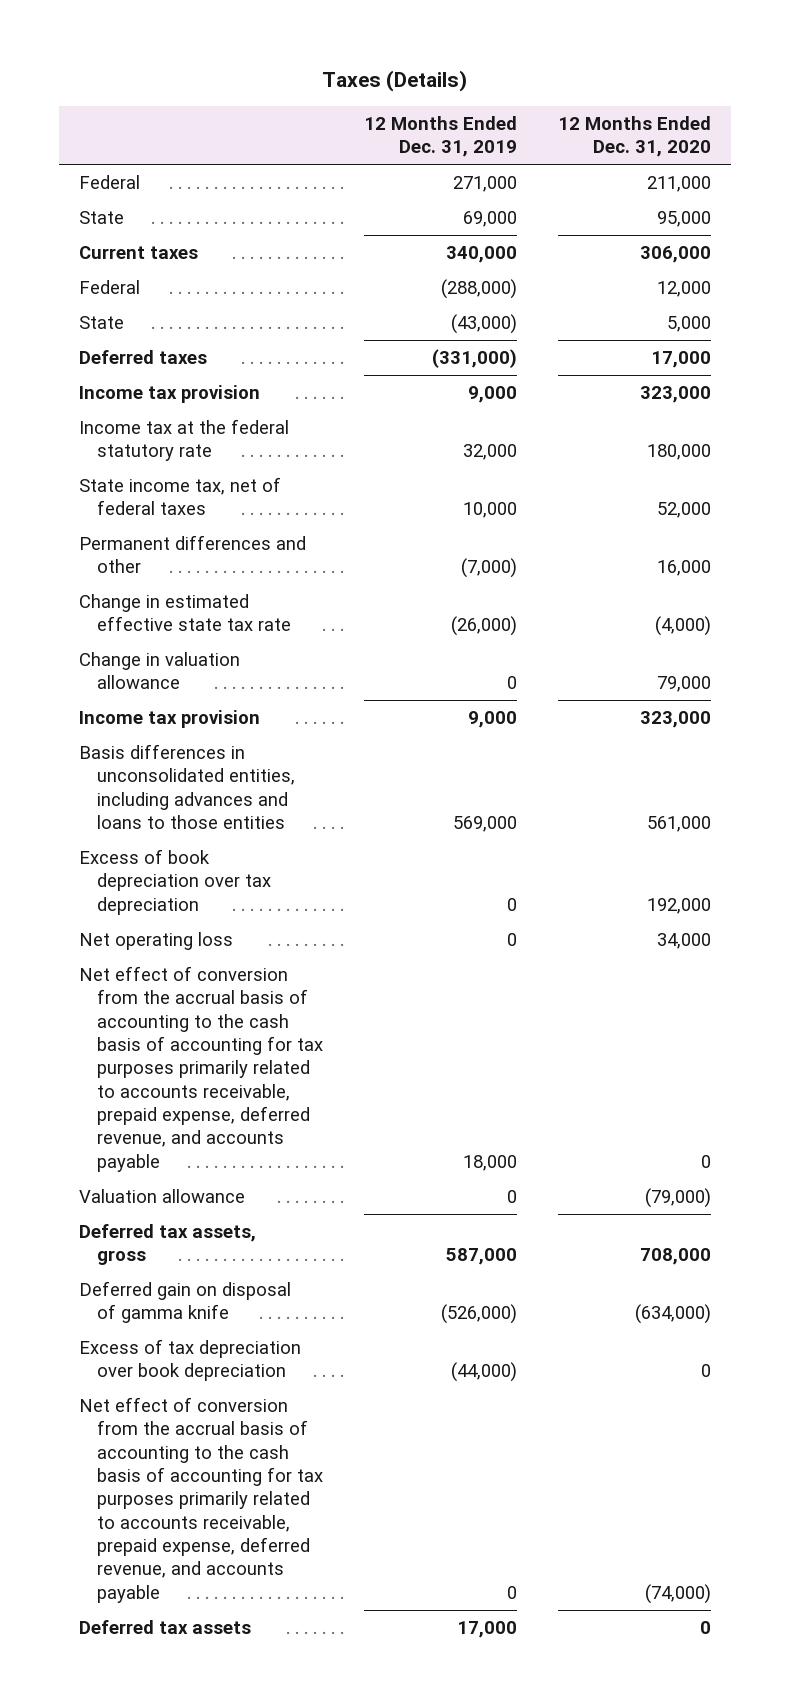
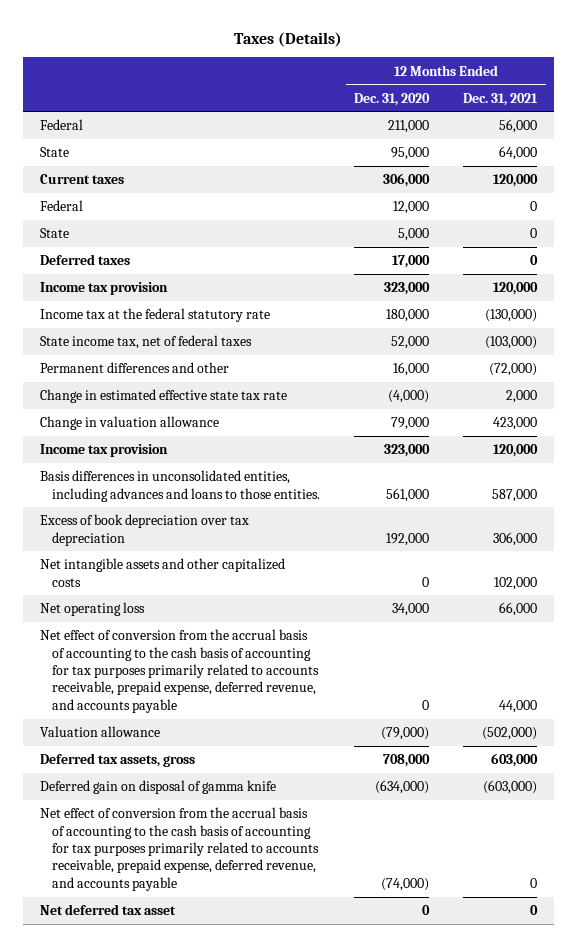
- | 12 Months Ended Dec. 31, 2019 | 12 Months Ended Dec. 31, 2020
+ | 12 Months Ended Dec. 31, 2020 | 12 Months Ended Dec. 31, 2021
- Basis differences in unconsolidated entities, including advances and loans to those entities | 569,000 | 561,000
+ Basis differences in unconsolidated entities, including advances and loans to those entities. | 561,000 | 587,000
+ Net intangible assets and other capitalized costs | 0 | 102,000
- Excess of tax depreciation over book depreciation | (44,000) | 0
- Deferred tax assets | 17,000 | 0
+ Net deferred tax asset | 0 | 0

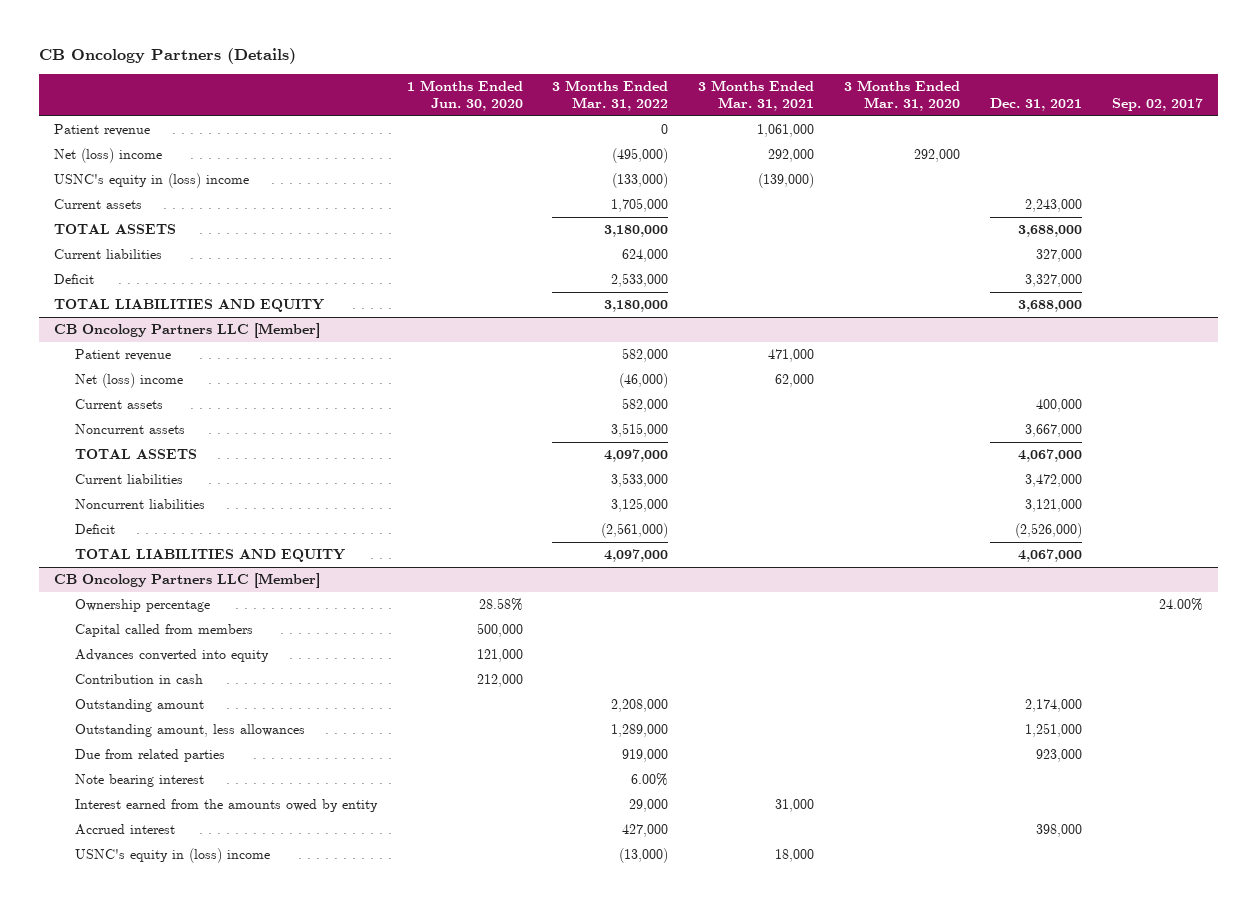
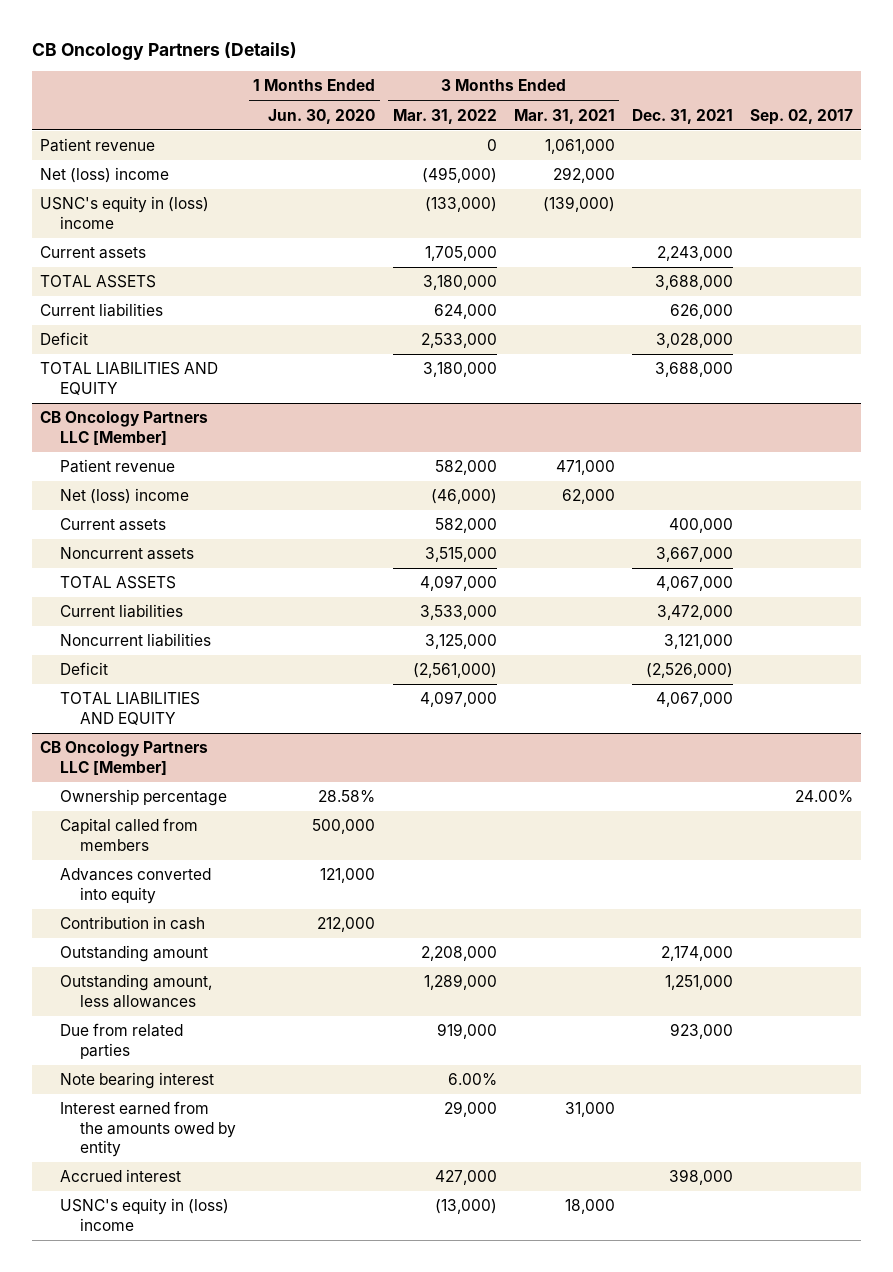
- | 1 Months Ended Jun. 30, 2020 | 3 Months Ended Mar. 31, 2022 | 3 Months Ended Mar. 31, 2021 | 3 Months Ended Mar. 31, 2020 | Dec. 31, 2021 | Sep. 02, 2017
+ | 1 Months Ended Jun. 30, 2020 | 3 Months Ended Mar. 31, 2022 | 3 Months Ended Mar. 31, 2021 | Dec. 31, 2021 | Sep. 02, 2017
- Current liabilities | | 624,000 | | | 327,000 |
- Deficit | | 2,533,000 | | | 3,327,000 |
+ Current liabilities | | 624,000 | | 626,000 |
+ Deficit | | 2,533,000 | | 3,028,000 |

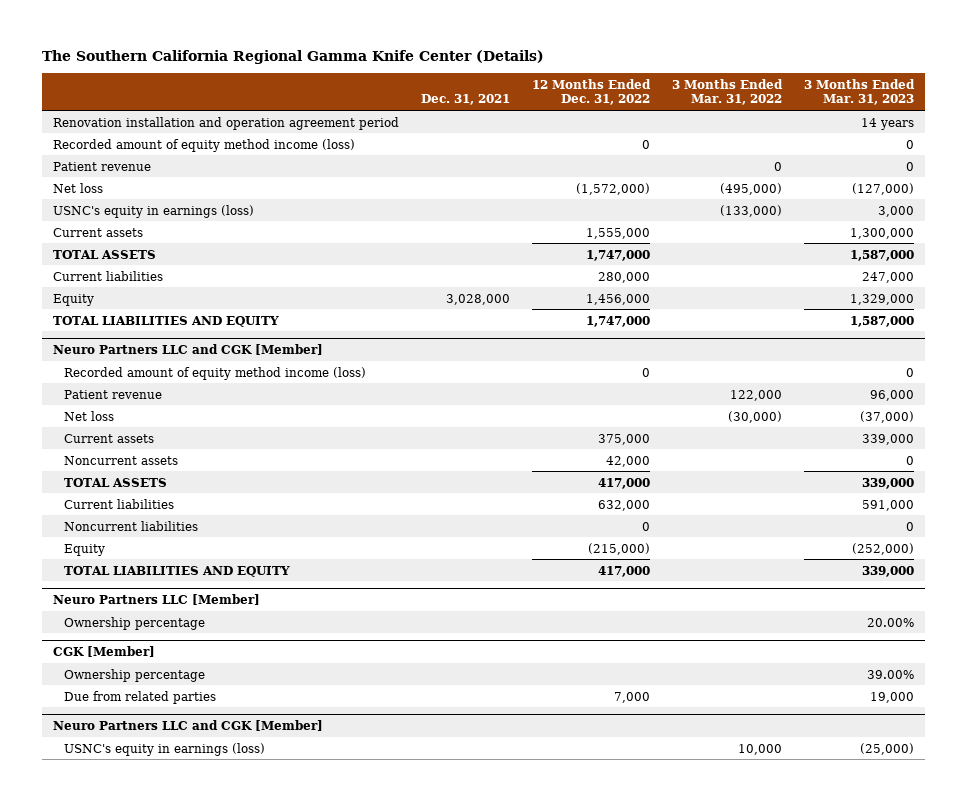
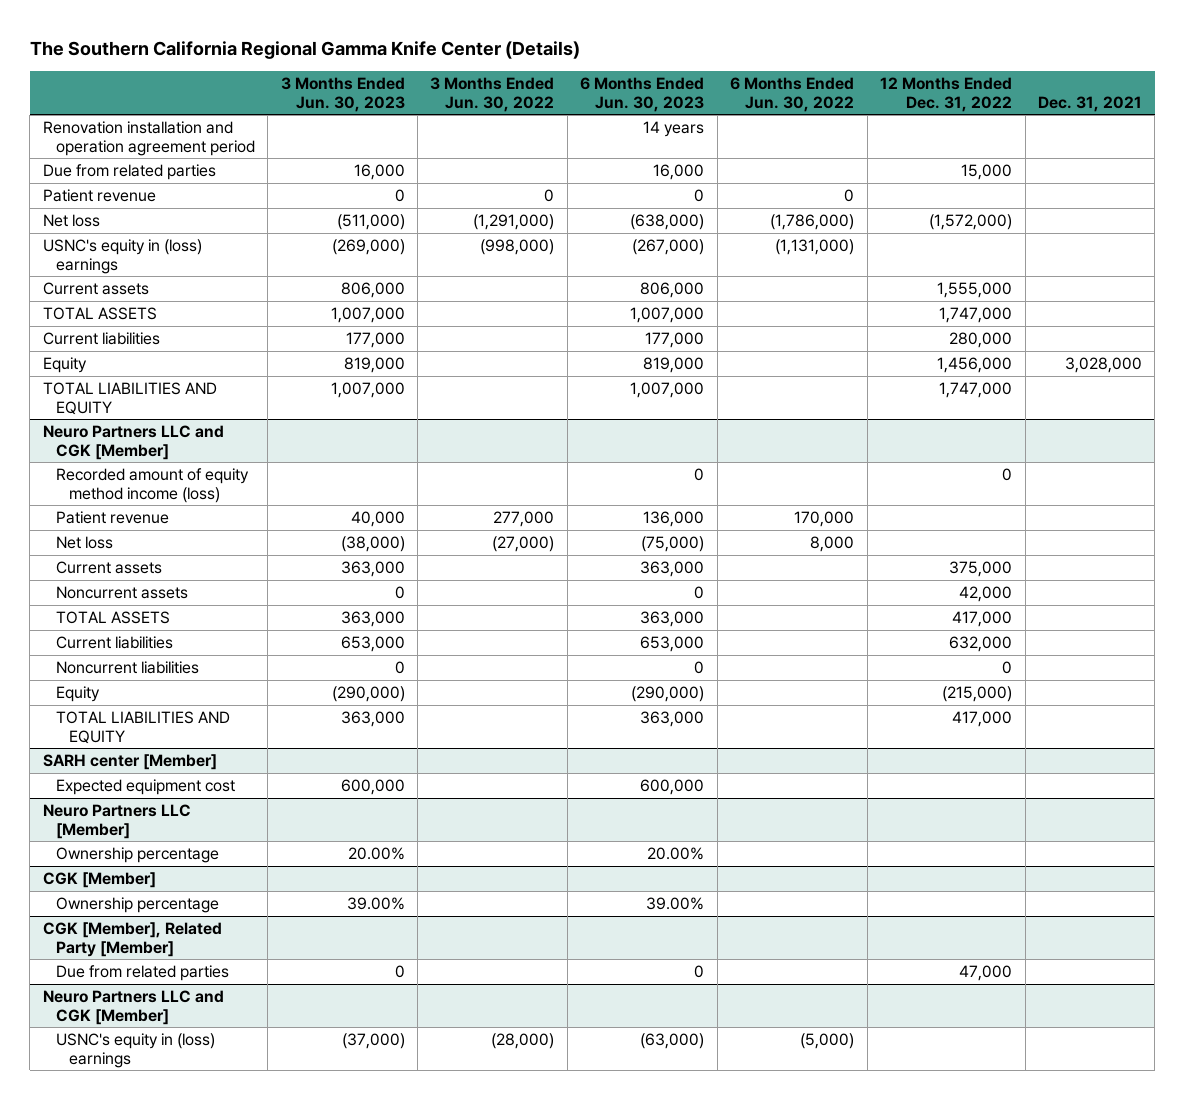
- | Dec. 31, 2021 | 12 Months Ended Dec. 31, 2022 | 3 Months Ended Mar. 31, 2022 | 3 Months Ended Mar. 31, 2023
+ | 3 Months Ended Jun. 30, 2023 | 3 Months Ended Jun. 30, 2022 | 6 Months Ended Jun. 30, 2023 | 6 Months Ended Jun. 30, 2022 | 12 Months Ended Dec. 31, 2022 | Dec. 31, 2021
- Recorded amount of equity method income (loss) | | 0 | | 0
+ Due from related parties | 16,000 | | 16,000 | | 15,000 |
- USNC's equity in earnings (loss) | | | (133,000) | 3,000
+ USNC's equity in (loss) earnings | (269,000) | (998,000) | (267,000) | (1,131,000) | |
+ SARH center [Member]
+ Expected equipment cost | 600,000 | | 600,000 | | |
@ CGK [Member]
- Due from related parties | | 7,000 | | 19,000
+ CGK [Member], Related Party [Member]
+ Due from related parties | 0 | | 0 | | 47,000 |
@ Neuro Partners LLC and CGK [Member]
- USNC's equity in earnings (loss) | | | 10,000 | (25,000)
+ USNC's equity in (loss) earnings | (37,000) | (28,000) | (63,000) | (5,000) | |

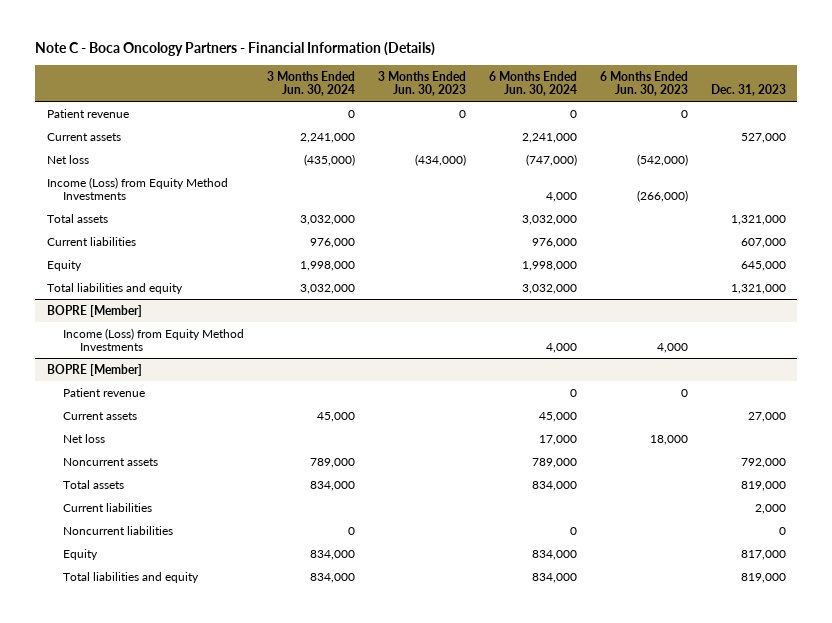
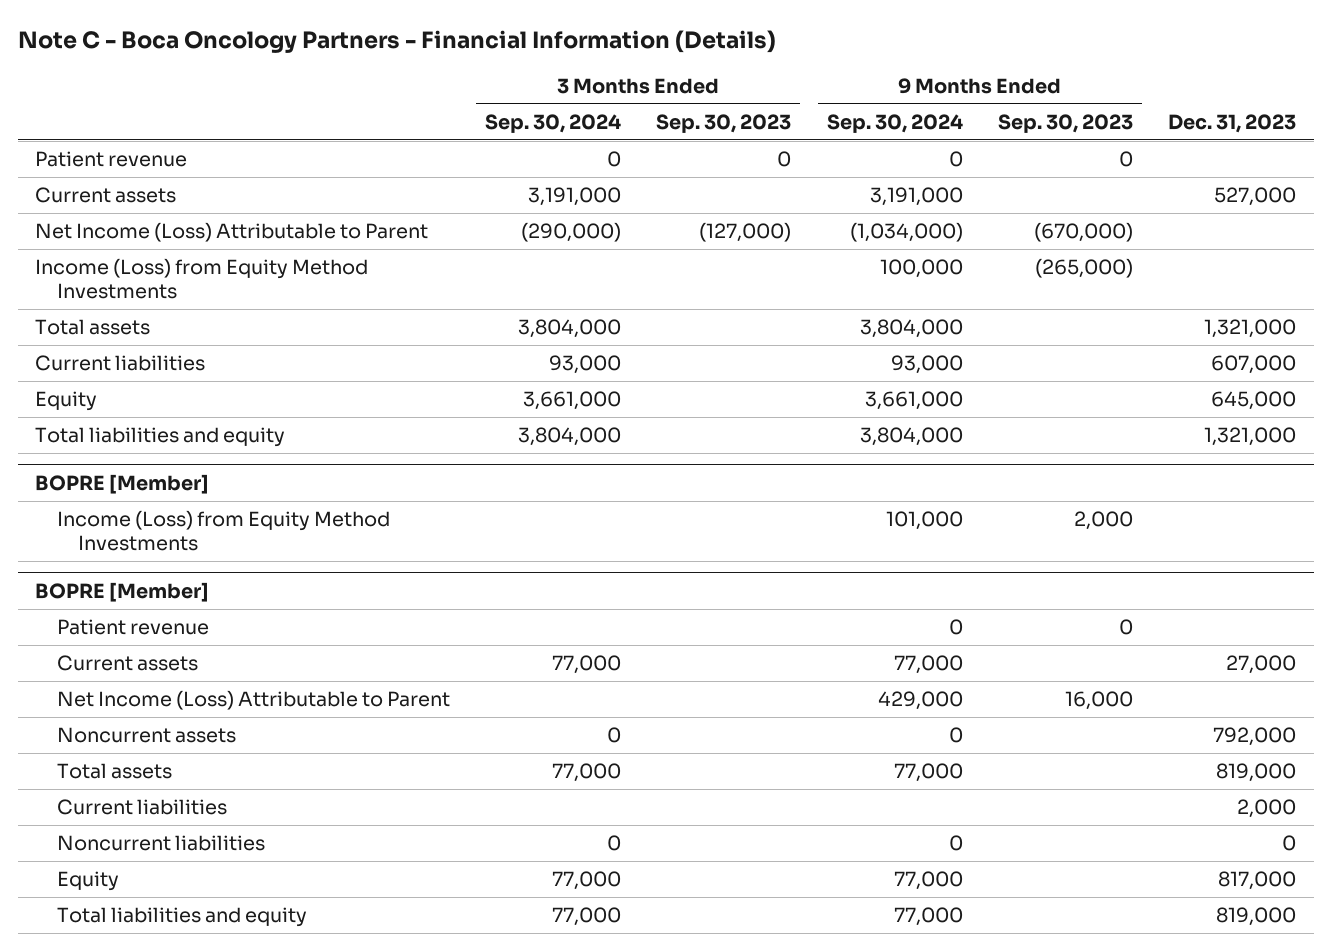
- | 3 Months Ended Jun. 30, 2024 | 3 Months Ended Jun. 30, 2023 | 6 Months Ended Jun. 30, 2024 | 6 Months Ended Jun. 30, 2023 | Dec. 31, 2023
+ | 3 Months Ended Sep. 30, 2024 | 3 Months Ended Sep. 30, 2023 | 9 Months Ended Sep. 30, 2024 | 9 Months Ended Sep. 30, 2023 | Dec. 31, 2023
- Net loss | (435,000) | (434,000) | (747,000) | (542,000) |
+ Net Income (Loss) Attributable to Parent | (290,000) | (127,000) | (1,034,000) | (670,000) |
@ BOPRE [Member]
- Net loss | | | 17,000 | 18,000 |
+ Net Income (Loss) Attributable to Parent | | | 429,000 | 16,000 |

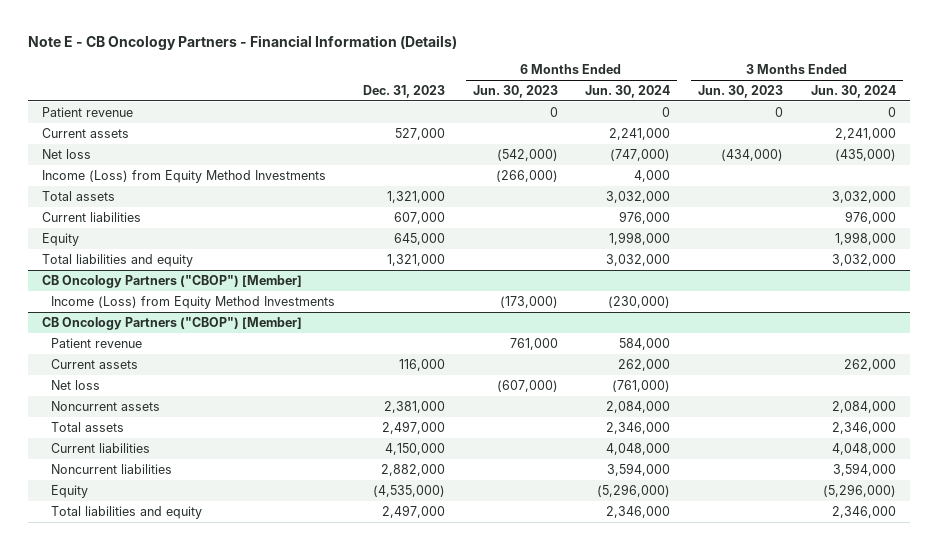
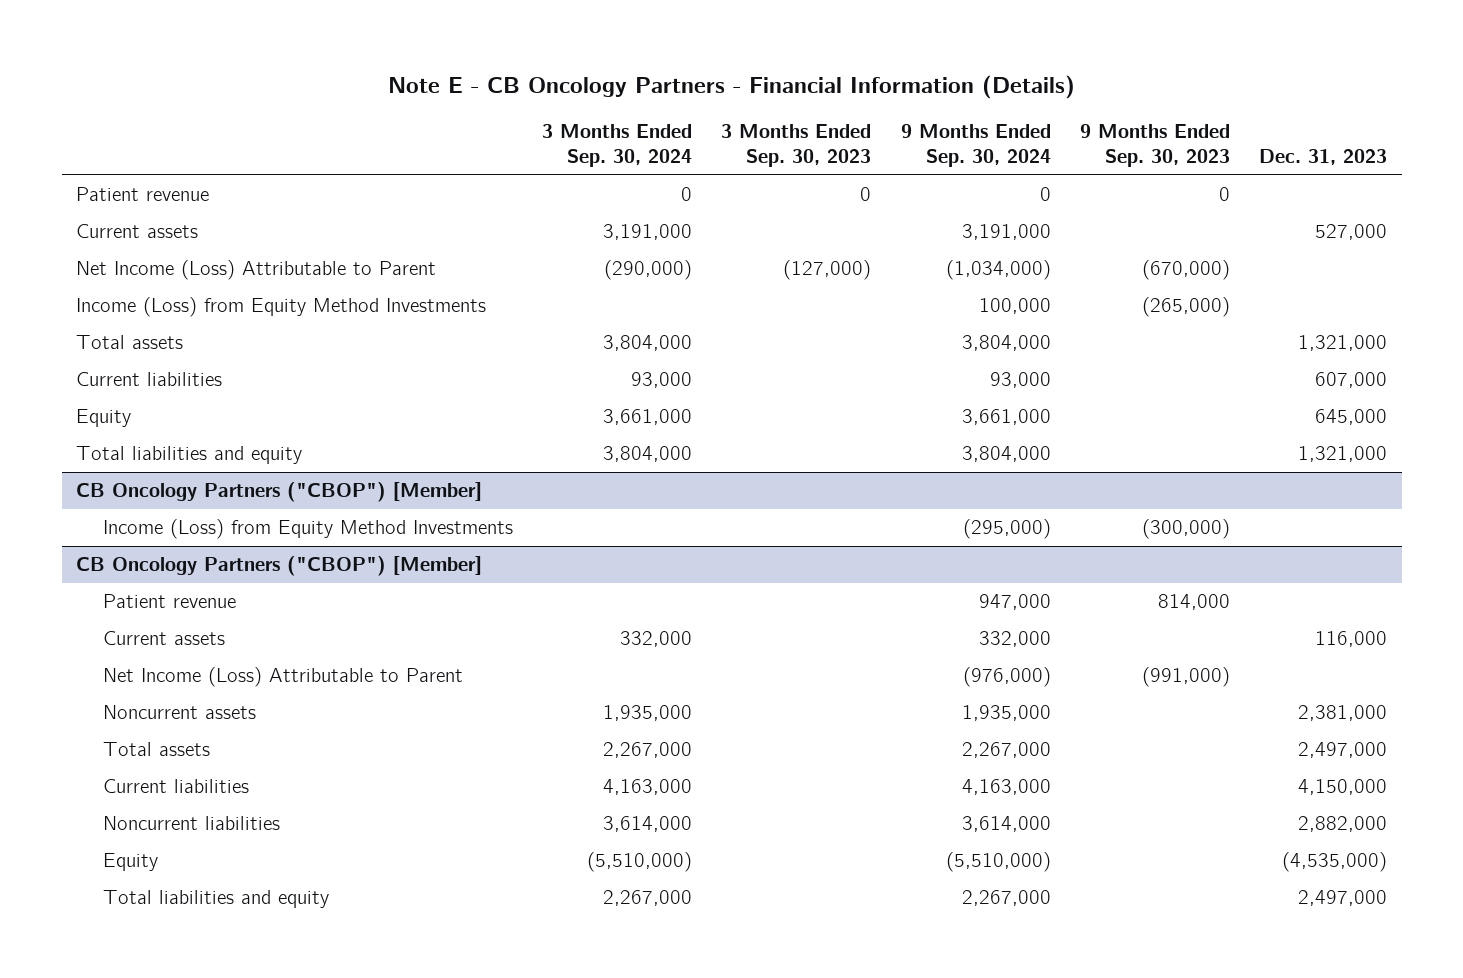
- | Dec. 31, 2023 | 6 Months Ended Jun. 30, 2023 | 6 Months Ended Jun. 30, 2024 | 3 Months Ended Jun. 30, 2023 | 3 Months Ended Jun. 30, 2024
+ | 3 Months Ended Sep. 30, 2024 | 3 Months Ended Sep. 30, 2023 | 9 Months Ended Sep. 30, 2024 | 9 Months Ended Sep. 30, 2023 | Dec. 31, 2023
- Net loss | | (542,000) | (747,000) | (434,000) | (435,000)
+ Net Income (Loss) Attributable to Parent | (290,000) | (127,000) | (1,034,000) | (670,000) |
@ CB Oncology Partners ("CBOP") [Member]
- Net loss | | (607,000) | (761,000) | |
+ Net Income (Loss) Attributable to Parent | | | (976,000) | (991,000) |

